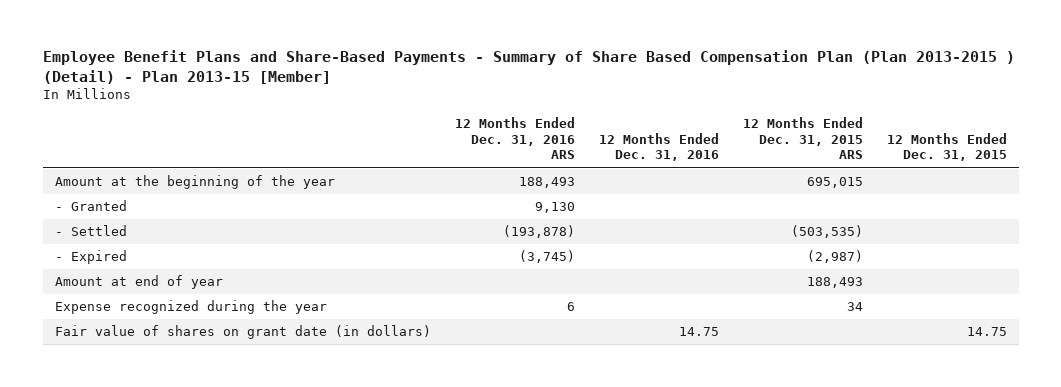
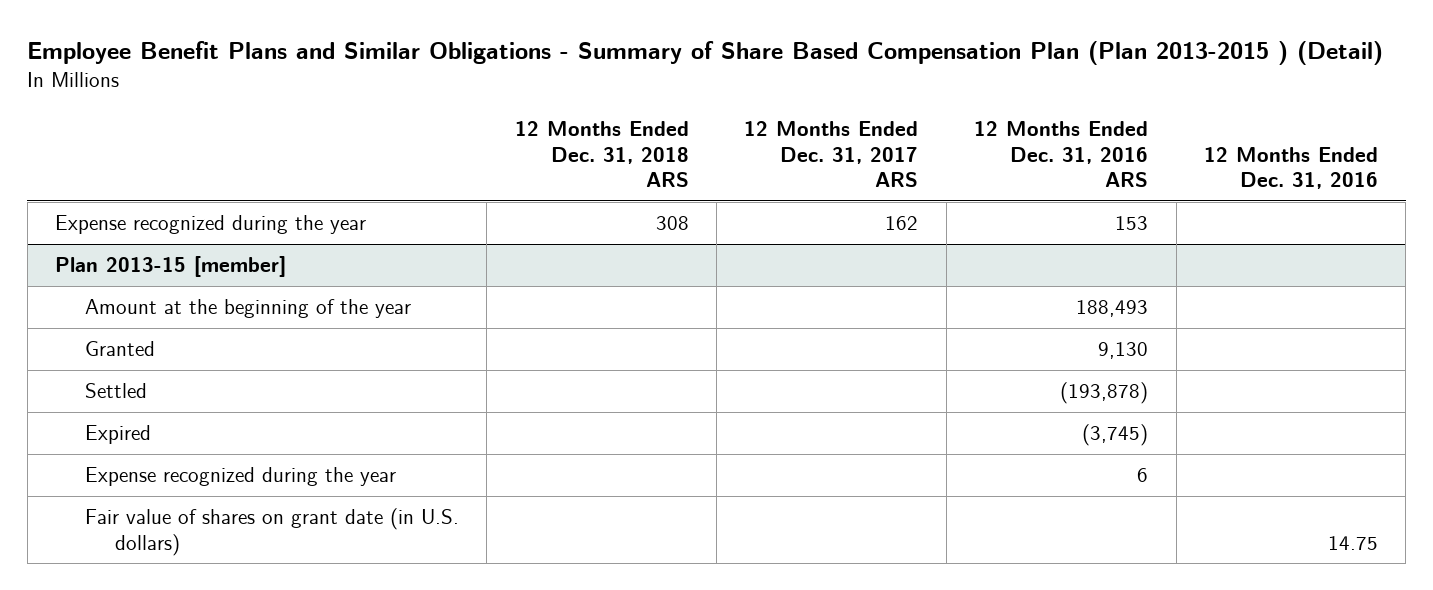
- Employee Benefit Plans and Share-Based Payments - Summary of Share Based Compensation Plan (Plan 2013-2015 ) (Detail) - Plan 2013-15 [Member]
+ Employee Benefit Plans and Similar Obligations - Summary of Share Based Compensation Plan (Plan 2013-2015 ) (Detail)
- | 12 Months Ended Dec. 31, 2016 ARS | 12 Months Ended Dec. 31, 2016 | 12 Months Ended Dec. 31, 2015 ARS | 12 Months Ended Dec. 31, 2015
+ | 12 Months Ended Dec. 31, 2018 ARS | 12 Months Ended Dec. 31, 2017 ARS | 12 Months Ended Dec. 31, 2016 ARS | 12 Months Ended Dec. 31, 2016
+ Expense recognized during the year | 308 | 162 | 153 |
+ Plan 2013-15 [member]
- - Granted | 9,130 | | |
- - Settled | (193,878) | | (503,535) |
- - Expired | (3,745) | | (2,987) |
- Amount at end of year | | | 188,493 |
+ Granted | | | 9,130 |
+ Settled | | | (193,878) |
+ Expired | | | (3,745) |
- Fair value of shares on grant date (in dollars) | | 14.75 | | 14.75
+ Fair value of shares on grant date (in U.S. dollars) | | | | 14.75

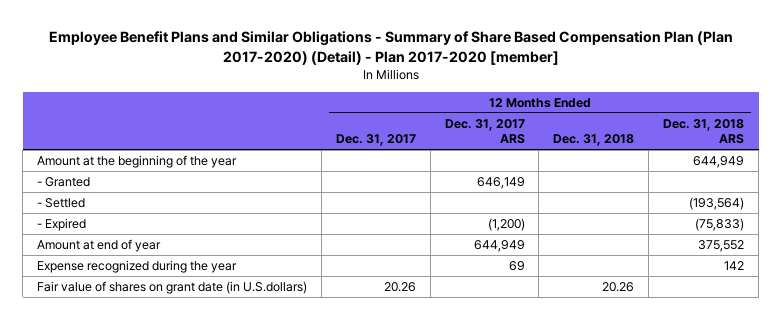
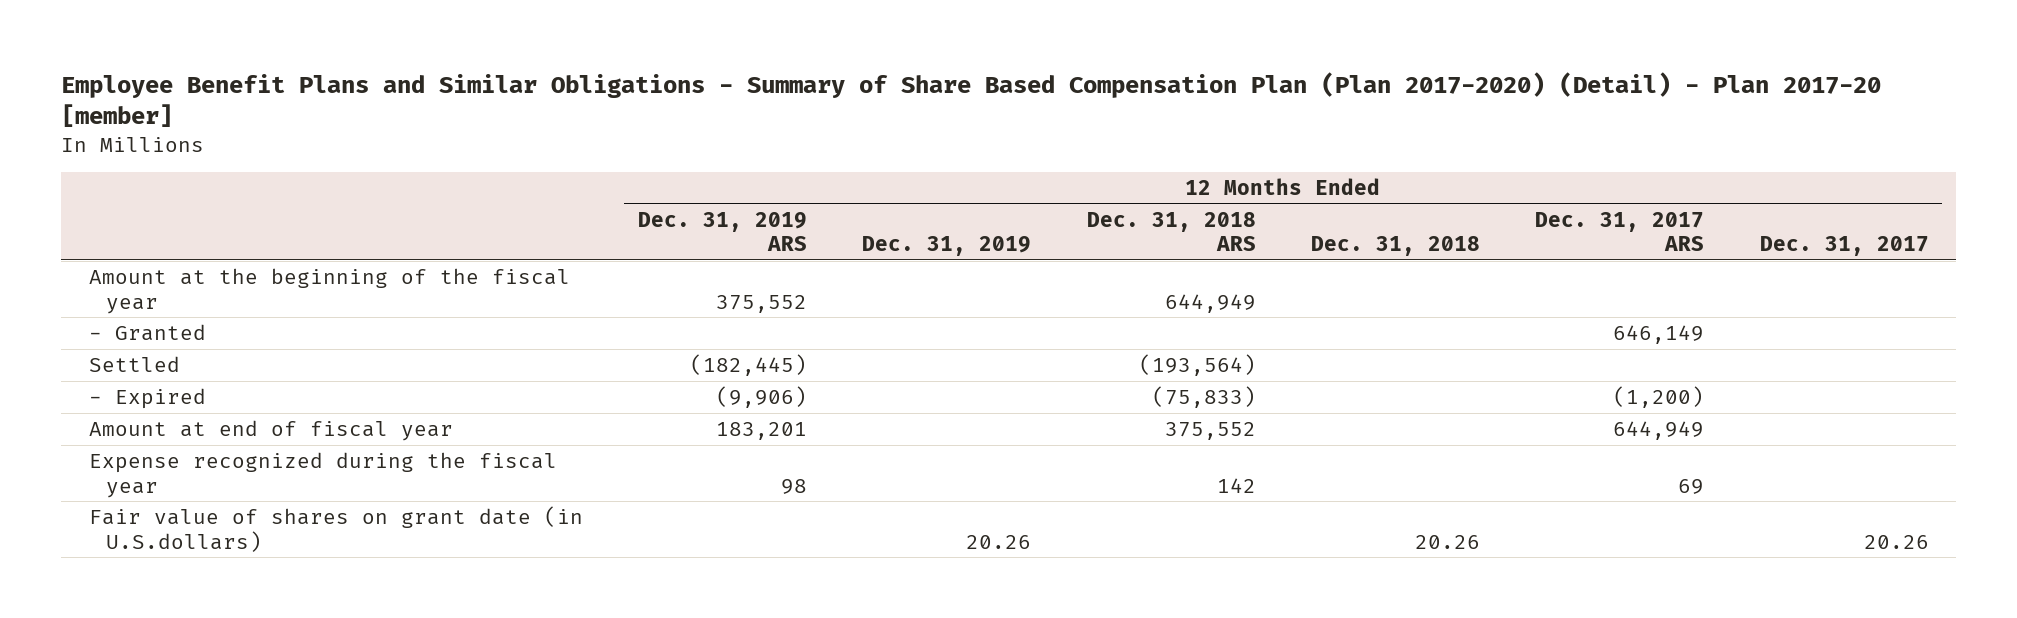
- Employee Benefit Plans and Similar Obligations - Summary of Share Based Compensation Plan (Plan 2017-2020) (Detail) - Plan 2017-2020 [member]
+ Employee Benefit Plans and Similar Obligations - Summary of Share Based Compensation Plan (Plan 2017-2020) (Detail) - Plan 2017-20 [member]
- | 12 Months Ended Dec. 31, 2017 | 12 Months Ended Dec. 31, 2017 ARS | 12 Months Ended Dec. 31, 2018 | 12 Months Ended Dec. 31, 2018 ARS
+ | 12 Months Ended Dec. 31, 2019 ARS | 12 Months Ended Dec. 31, 2019 | 12 Months Ended Dec. 31, 2018 ARS | 12 Months Ended Dec. 31, 2018 | 12 Months Ended Dec. 31, 2017 ARS | 12 Months Ended Dec. 31, 2017
- Amount at the beginning of the year | | | | 644,949
+ Amount at the beginning of the fiscal year | 375,552 | | 644,949 | | |
- - Settled | | | | (193,564)
+ Settled | (182,445) | | (193,564) | | |
- Amount at end of year | | 644,949 | | 375,552
- Expense recognized during the year | | 69 | | 142
+ Amount at end of fiscal year | 183,201 | | 375,552 | | 644,949 |
+ Expense recognized during the fiscal year | 98 | | 142 | | 69 |

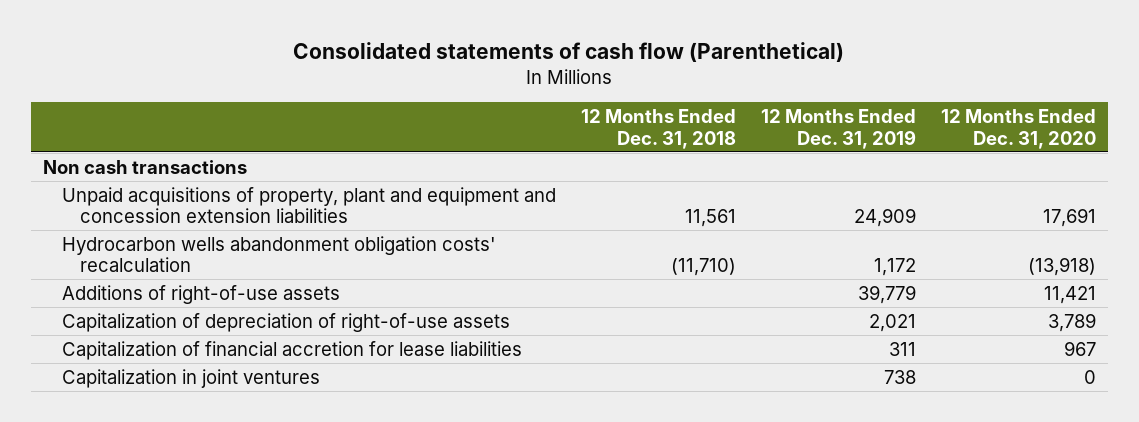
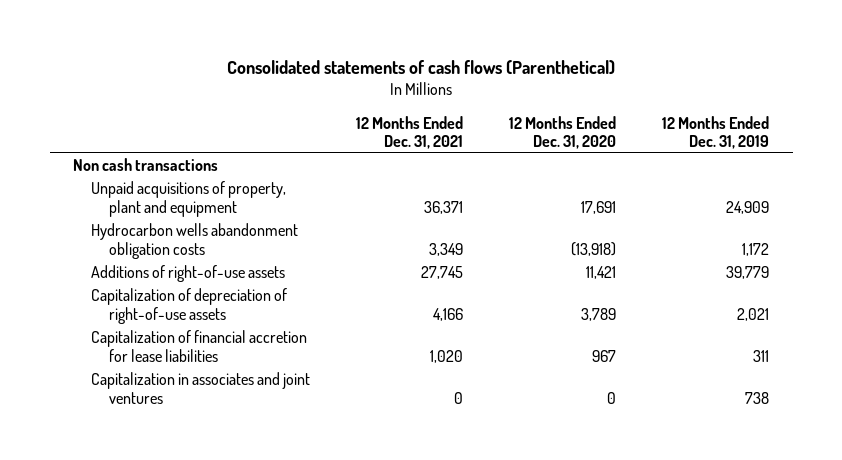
- Consolidated statements of cash flow (Parenthetical)
+ Consolidated statements of cash flows (Parenthetical)
- | 12 Months Ended Dec. 31, 2018 | 12 Months Ended Dec. 31, 2019 | 12 Months Ended Dec. 31, 2020
+ | 12 Months Ended Dec. 31, 2021 | 12 Months Ended Dec. 31, 2020 | 12 Months Ended Dec. 31, 2019
- Unpaid acquisitions of property, plant and equipment and concession extension liabilities | 11,561 | 24,909 | 17,691
- Hydrocarbon wells abandonment obligation costs' recalculation | (11,710) | 1,172 | (13,918)
+ Unpaid acquisitions of property, plant and equipment | 36,371 | 17,691 | 24,909
+ Hydrocarbon wells abandonment obligation costs | 3,349 | (13,918) | 1,172
- Capitalization in joint ventures | | 738 | 0
+ Capitalization in associates and joint ventures | 0 | 0 | 738

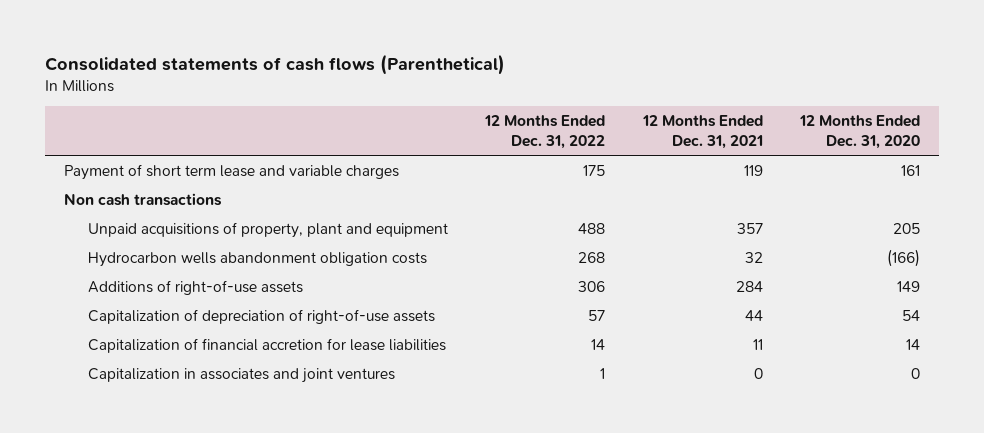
- | 12 Months Ended Dec. 31, 2021 | 12 Months Ended Dec. 31, 2020 | 12 Months Ended Dec. 31, 2019
+ | 12 Months Ended Dec. 31, 2022 | 12 Months Ended Dec. 31, 2021 | 12 Months Ended Dec. 31, 2020
+ Payment of short term lease and variable charges | 175 | 119 | 161
- Unpaid acquisitions of property, plant and equipment | 36,371 | 17,691 | 24,909
- Hydrocarbon wells abandonment obligation costs | 3,349 | (13,918) | 1,172
- Additions of right-of-use assets | 27,745 | 11,421 | 39,779
- Capitalization of depreciation of right-of-use assets | 4,166 | 3,789 | 2,021
- Capitalization of financial accretion for lease liabilities | 1,020 | 967 | 311
+ Unpaid acquisitions of property, plant and equipment | 488 | 357 | 205
+ Hydrocarbon wells abandonment obligation costs | 268 | 32 | (166)
+ Additions of right-of-use assets | 306 | 284 | 149
+ Capitalization of depreciation of right-of-use assets | 57 | 44 | 54
+ Capitalization of financial accretion for lease liabilities | 14 | 11 | 14

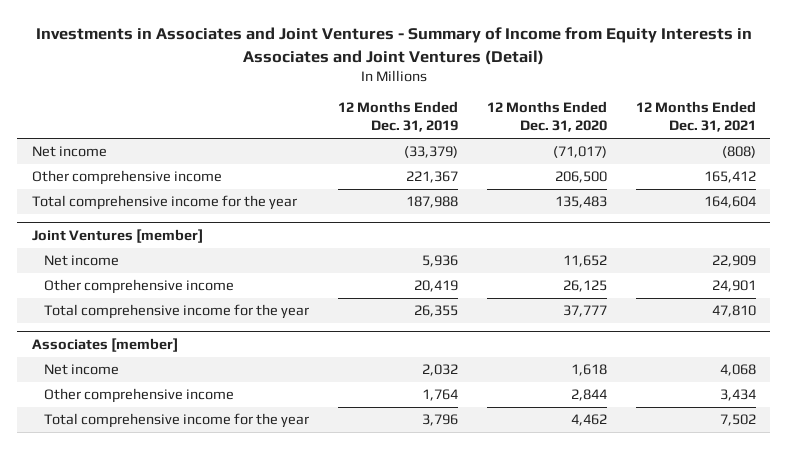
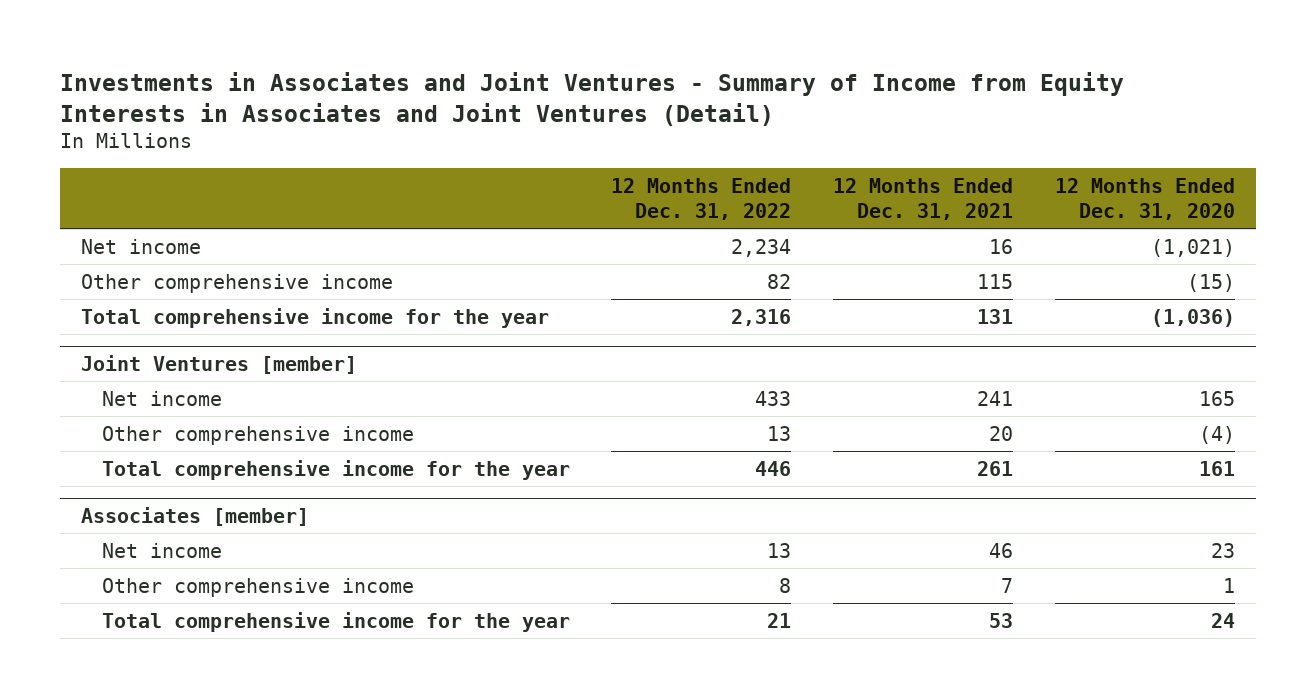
- | 12 Months Ended Dec. 31, 2019 | 12 Months Ended Dec. 31, 2020 | 12 Months Ended Dec. 31, 2021
+ | 12 Months Ended Dec. 31, 2022 | 12 Months Ended Dec. 31, 2021 | 12 Months Ended Dec. 31, 2020
- Net income | (33,379) | (71,017) | (808)
- Other comprehensive income | 221,367 | 206,500 | 165,412
- Total comprehensive income for the year | 187,988 | 135,483 | 164,604
+ Net income | 2,234 | 16 | (1,021)
+ Other comprehensive income | 82 | 115 | (15)
+ Total comprehensive income for the year | 2,316 | 131 | (1,036)
@ Joint Ventures [member]
- Net income | 5,936 | 11,652 | 22,909
- Other comprehensive income | 20,419 | 26,125 | 24,901
- Total comprehensive income for the year | 26,355 | 37,777 | 47,810
+ Net income | 433 | 241 | 165
+ Other comprehensive income | 13 | 20 | (4)
+ Total comprehensive income for the year | 446 | 261 | 161
@ Associates [member]
- Net income | 2,032 | 1,618 | 4,068
- Other comprehensive income | 1,764 | 2,844 | 3,434
- Total comprehensive income for the year | 3,796 | 4,462 | 7,502
+ Net income | 13 | 46 | 23
+ Other comprehensive income | 8 | 7 | 1
+ Total comprehensive income for the year | 21 | 53 | 24

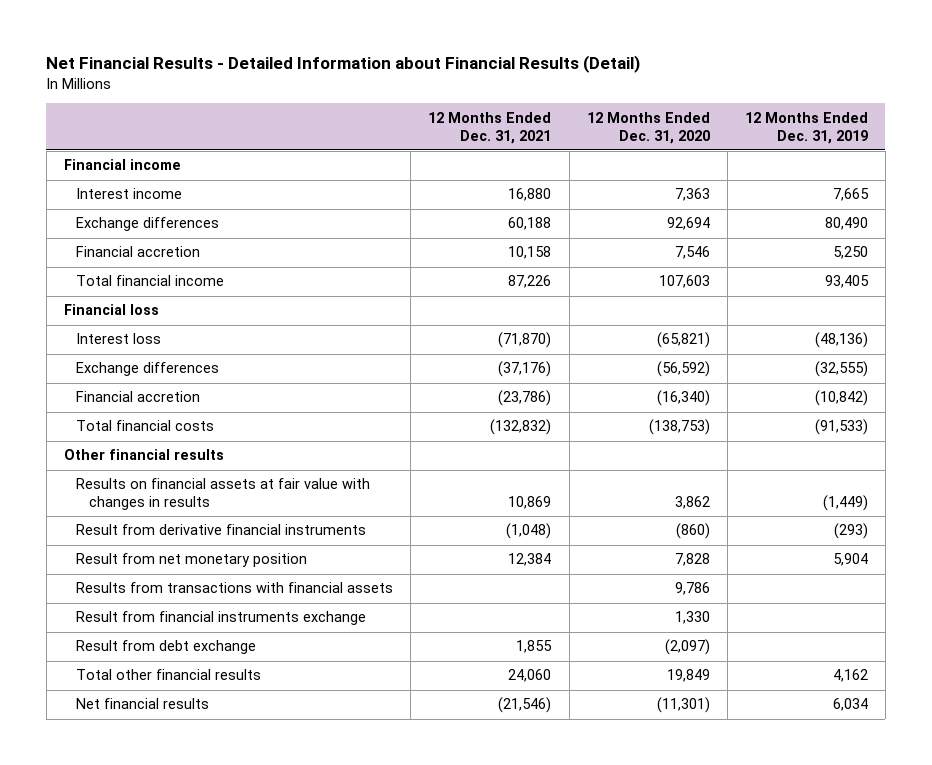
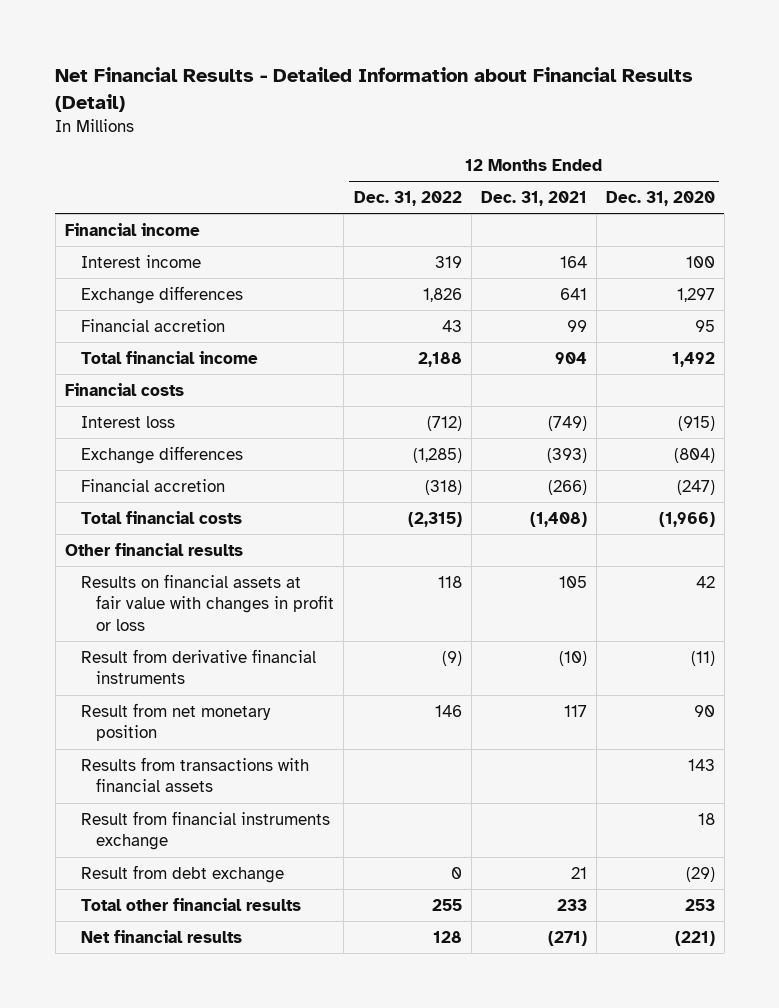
- | 12 Months Ended Dec. 31, 2021 | 12 Months Ended Dec. 31, 2020 | 12 Months Ended Dec. 31, 2019
+ | 12 Months Ended Dec. 31, 2022 | 12 Months Ended Dec. 31, 2021 | 12 Months Ended Dec. 31, 2020
- Interest income | 16,880 | 7,363 | 7,665
- Exchange differences | 60,188 | 92,694 | 80,490
- Financial accretion | 10,158 | 7,546 | 5,250
- Total financial income | 87,226 | 107,603 | 93,405
- Financial loss
- Interest loss | (71,870) | (65,821) | (48,136)
- Exchange differences | (37,176) | (56,592) | (32,555)
- Financial accretion | (23,786) | (16,340) | (10,842)
- Total financial costs | (132,832) | (138,753) | (91,533)
+ Interest income | 319 | 164 | 100
+ Exchange differences | 1,826 | 641 | 1,297
+ Financial accretion | 43 | 99 | 95
+ Total financial income | 2,188 | 904 | 1,492
+ Financial costs
+ Interest loss | (712) | (749) | (915)
+ Exchange differences | (1,285) | (393) | (804)
+ Financial accretion | (318) | (266) | (247)
+ Total financial costs | (2,315) | (1,408) | (1,966)
- Results on financial assets at fair value with changes in results | 10,869 | 3,862 | (1,449)
- Result from derivative financial instruments | (1,048) | (860) | (293)
- Result from net monetary position | 12,384 | 7,828 | 5,904
- Results from transactions with financial assets | | 9,786 |
- Result from financial instruments exchange | | 1,330 |
- Result from debt exchange | 1,855 | (2,097) |
- Total other financial results | 24,060 | 19,849 | 4,162
- Net financial results | (21,546) | (11,301) | 6,034
+ Results on financial assets at fair value with changes in profit or loss | 118 | 105 | 42
+ Result from derivative financial instruments | (9) | (10) | (11)
+ Result from net monetary position | 146 | 117 | 90
+ Results from transactions with financial assets | | | 143
+ Result from financial instruments exchange | | | 18
+ Result from debt exchange | 0 | 21 | (29)
+ Total other financial results | 255 | 233 | 253
+ Net financial results | 128 | (271) | (221)

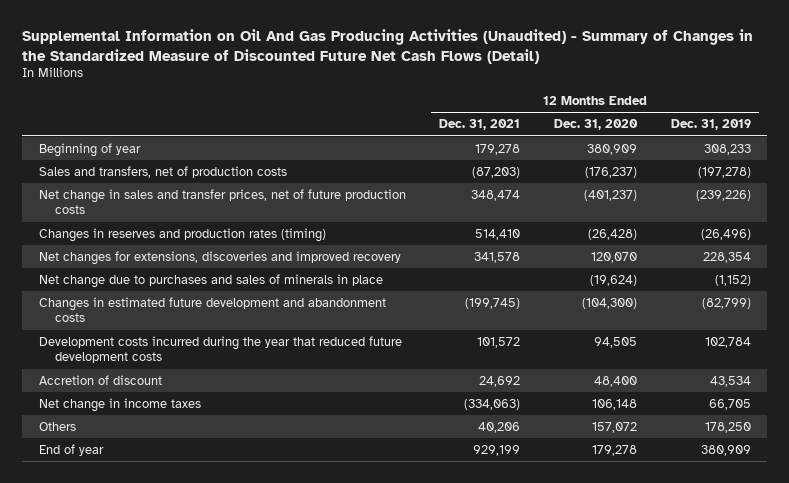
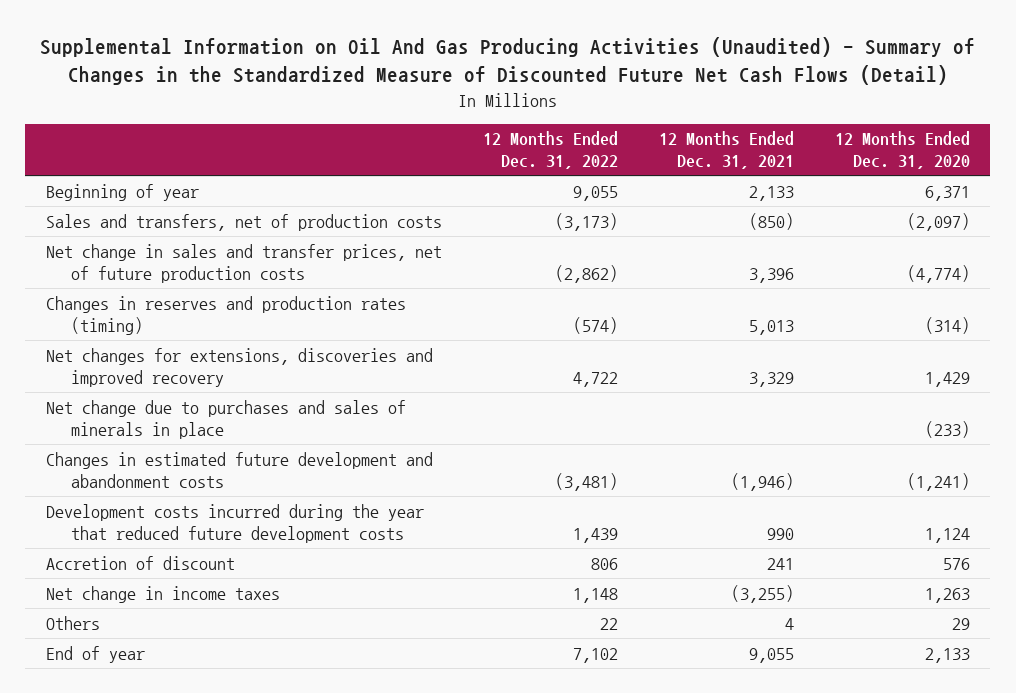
- | 12 Months Ended Dec. 31, 2021 | 12 Months Ended Dec. 31, 2020 | 12 Months Ended Dec. 31, 2019
+ | 12 Months Ended Dec. 31, 2022 | 12 Months Ended Dec. 31, 2021 | 12 Months Ended Dec. 31, 2020
- Beginning of year | 179,278 | 380,909 | 308,233
- Sales and transfers, net of production costs | (87,203) | (176,237) | (197,278)
- Net change in sales and transfer prices, net of future production costs | 348,474 | (401,237) | (239,226)
- Changes in reserves and production rates (timing) | 514,410 | (26,428) | (26,496)
- Net changes for extensions, discoveries and improved recovery | 341,578 | 120,070 | 228,354
- Net change due to purchases and sales of minerals in place | | (19,624) | (1,152)
- Changes in estimated future development and abandonment costs | (199,745) | (104,300) | (82,799)
- Development costs incurred during the year that reduced future development costs | 101,572 | 94,505 | 102,784
- Accretion of discount | 24,692 | 48,400 | 43,534
- Net change in income taxes | (334,063) | 106,148 | 66,705
- Others | 40,206 | 157,072 | 178,250
- End of year | 929,199 | 179,278 | 380,909
+ Beginning of year | 9,055 | 2,133 | 6,371
+ Sales and transfers, net of production costs | (3,173) | (850) | (2,097)
+ Net change in sales and transfer prices, net of future production costs | (2,862) | 3,396 | (4,774)
+ Changes in reserves and production rates (timing) | (574) | 5,013 | (314)
+ Net changes for extensions, discoveries and improved recovery | 4,722 | 3,329 | 1,429
+ Net change due to purchases and sales of minerals in place | | | (233)
+ Changes in estimated future development and abandonment costs | (3,481) | (1,946) | (1,241)
+ Development costs incurred during the year that reduced future development costs | 1,439 | 990 | 1,124
+ Accretion of discount | 806 | 241 | 576
+ Net change in income taxes | 1,148 | (3,255) | 1,263
+ Others | 22 | 4 | 29
+ End of year | 7,102 | 9,055 | 2,133

